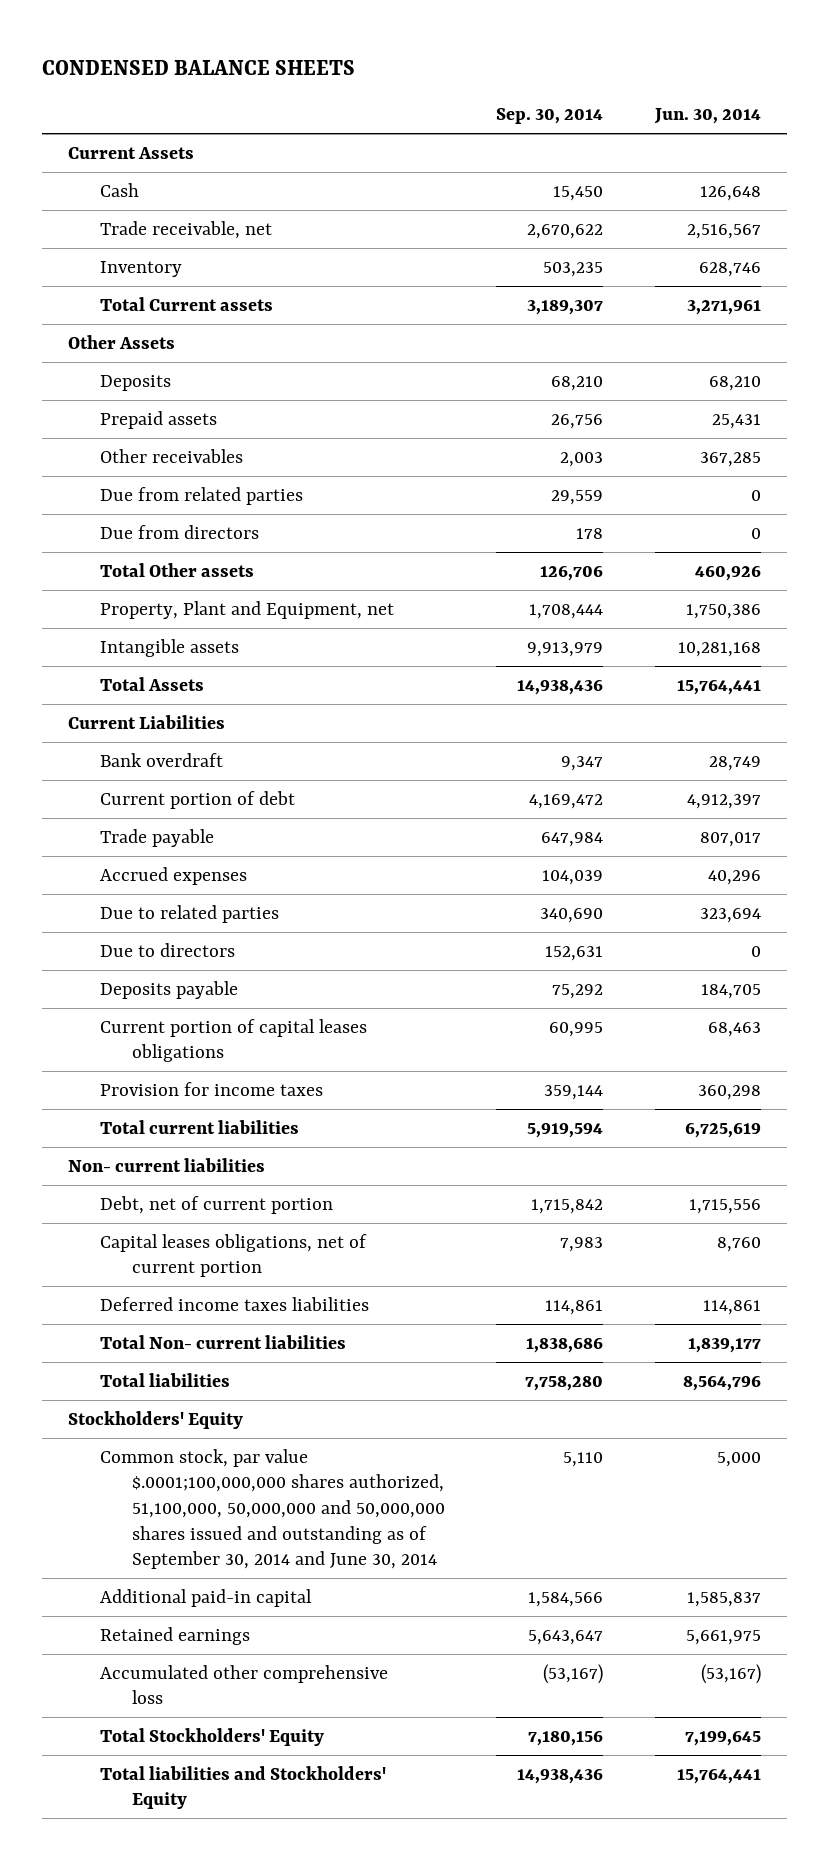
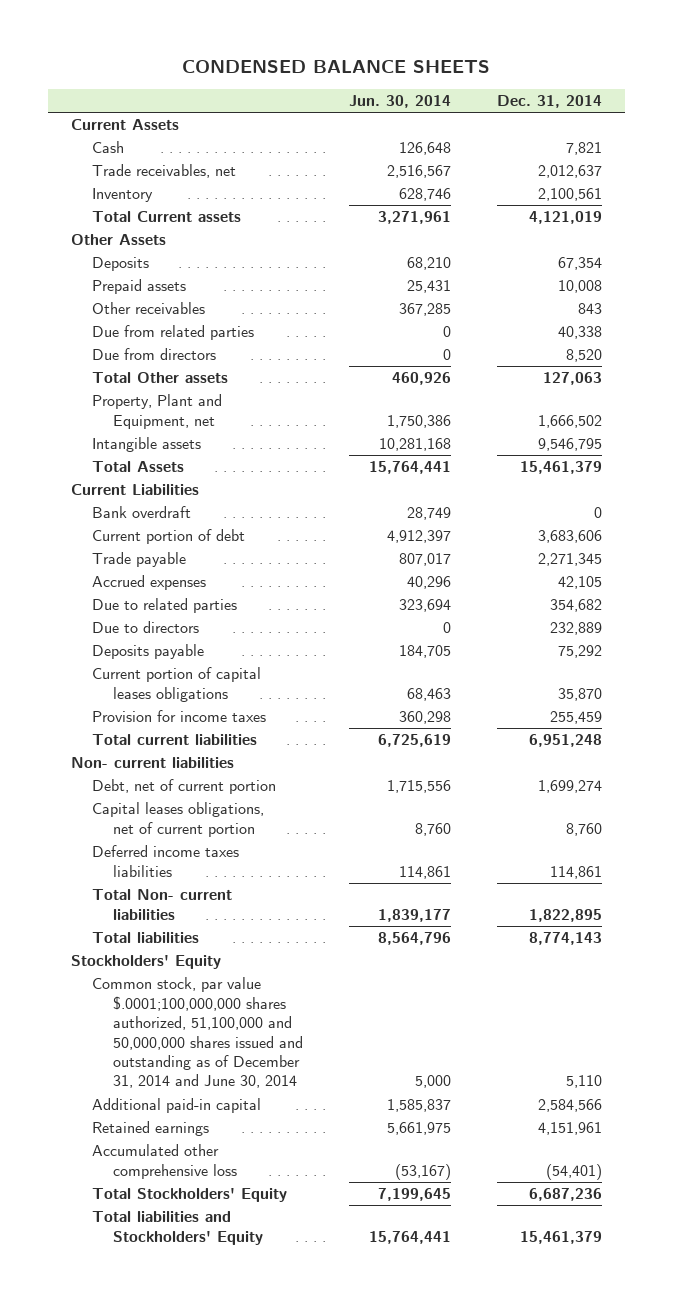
- | Sep. 30, 2014 | Jun. 30, 2014
+ | Jun. 30, 2014 | Dec. 31, 2014
- Trade receivable, net | 2,670,622 | 2,516,567
+ Trade receivables, net | 2,516,567 | 2,012,637
- Common stock, par value $.0001;100,000,000 shares authorized, 51,100,000, 50,000,000 and 50,000,000 shares issued and outstanding as of September 30, 2014 and June 30, 2014 | 5,110 | 5,000
+ Common stock, par value $.0001;100,000,000 shares authorized, 51,100,000 and 50,000,000 shares issued and outstanding as of December 31, 2014 and June 30, 2014 | 5,000 | 5,110

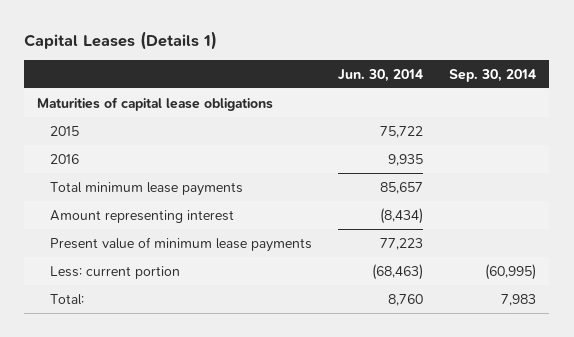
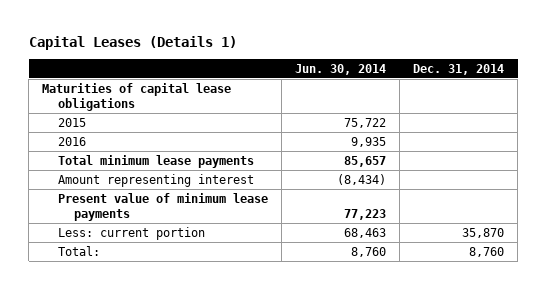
- | Jun. 30, 2014 | Sep. 30, 2014
+ | Jun. 30, 2014 | Dec. 31, 2014
- Less: current portion | (68,463) | (60,995)
+ Less: current portion | 68,463 | 35,870

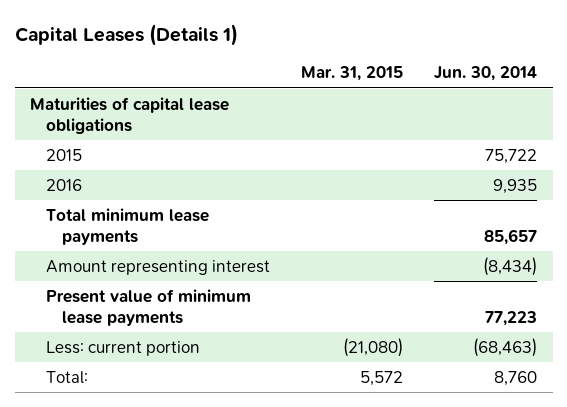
- | Jun. 30, 2014 | Dec. 31, 2014
+ | Mar. 31, 2015 | Jun. 30, 2014
- Less: current portion | 68,463 | 35,870
+ Less: current portion | (21,080) | (68,463)

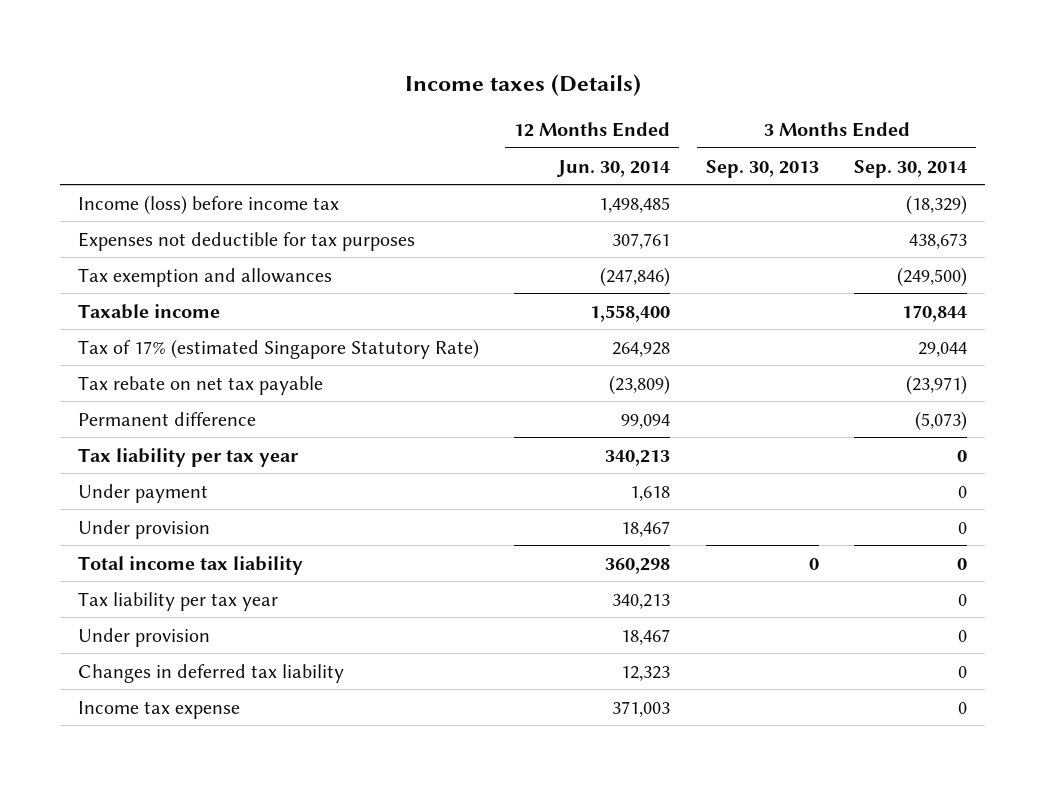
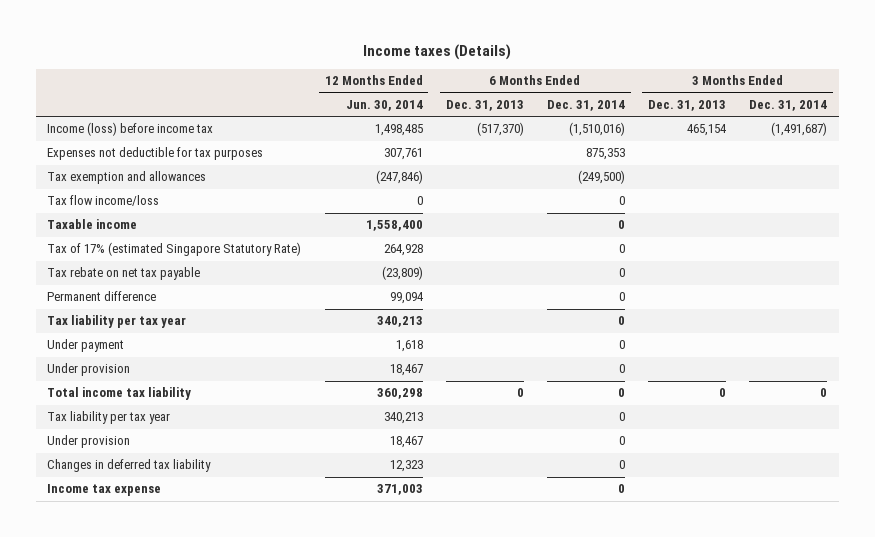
- | 12 Months Ended Jun. 30, 2014 | 3 Months Ended Sep. 30, 2013 | 3 Months Ended Sep. 30, 2014
+ | 12 Months Ended Jun. 30, 2014 | 6 Months Ended Dec. 31, 2013 | 6 Months Ended Dec. 31, 2014 | 3 Months Ended Dec. 31, 2013 | 3 Months Ended Dec. 31, 2014
+ Tax flow income/loss | 0 | | 0 | |

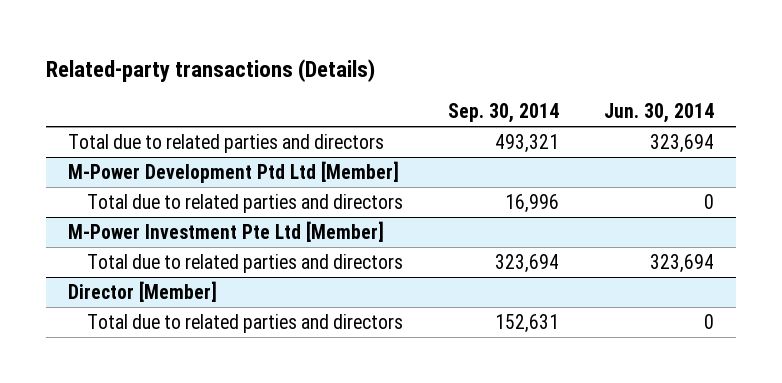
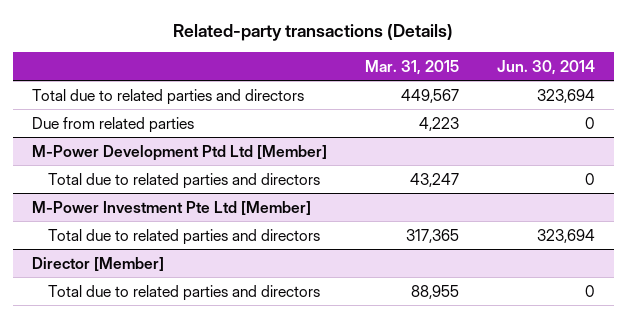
- | Sep. 30, 2014 | Jun. 30, 2014
+ | Mar. 31, 2015 | Jun. 30, 2014
+ Due from related parties | 4,223 | 0

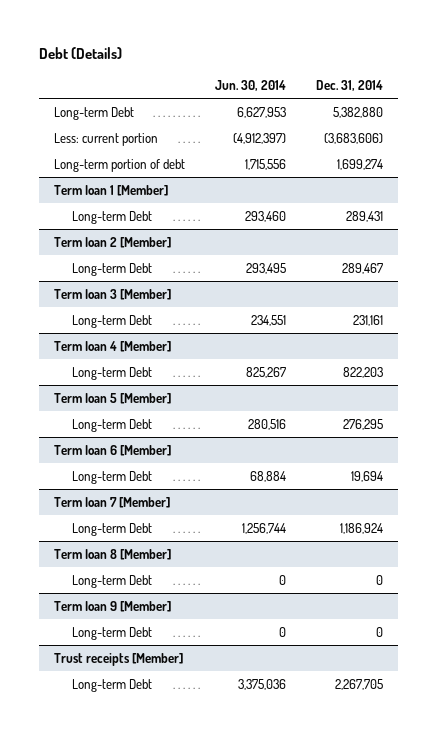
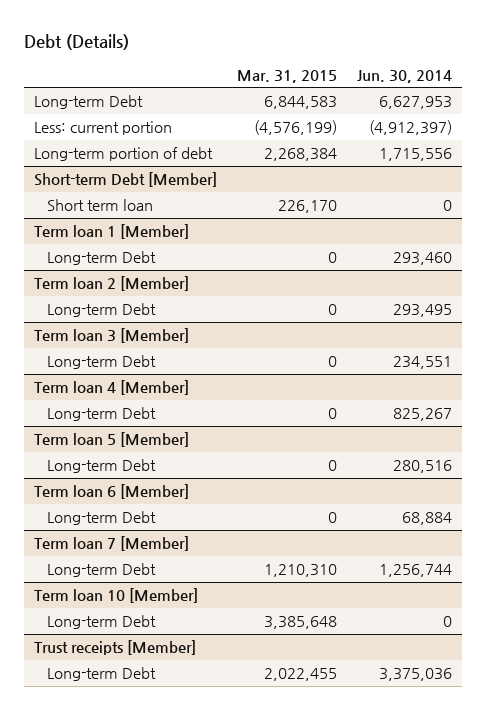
- | Jun. 30, 2014 | Dec. 31, 2014
+ | Mar. 31, 2015 | Jun. 30, 2014
+ Short-term Debt [Member]
+ Short term loan | 226,170 | 0
- Term loan 8 [Member]
- Long-term Debt | 0 | 0
- Term loan 9 [Member]
+ Term loan 10 [Member]

